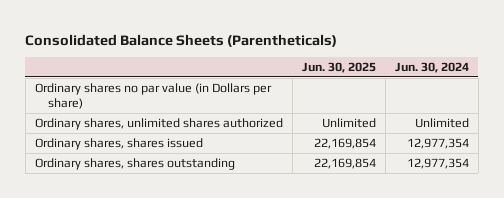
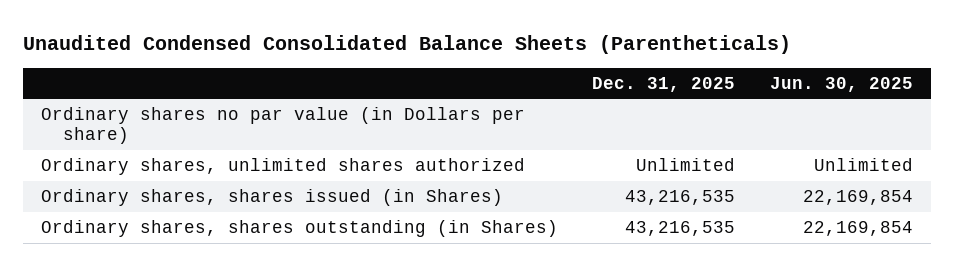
- Consolidated Balance Sheets (Parentheticals)
+ Unaudited Condensed Consolidated Balance Sheets (Parentheticals)
- | Jun. 30, 2025 | Jun. 30, 2024
+ | Dec. 31, 2025 | Jun. 30, 2025
- Ordinary shares, shares issued | 22,169,854 | 12,977,354
- Ordinary shares, shares outstanding | 22,169,854 | 12,977,354
+ Ordinary shares, shares issued (in Shares) | 43,216,535 | 22,169,854
+ Ordinary shares, shares outstanding (in Shares) | 43,216,535 | 22,169,854

